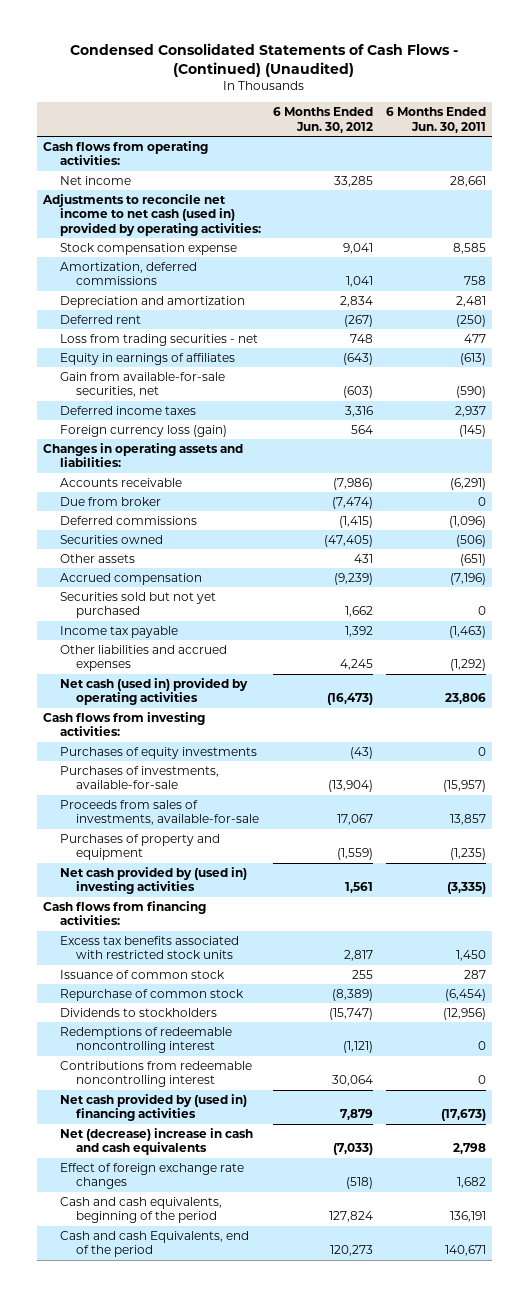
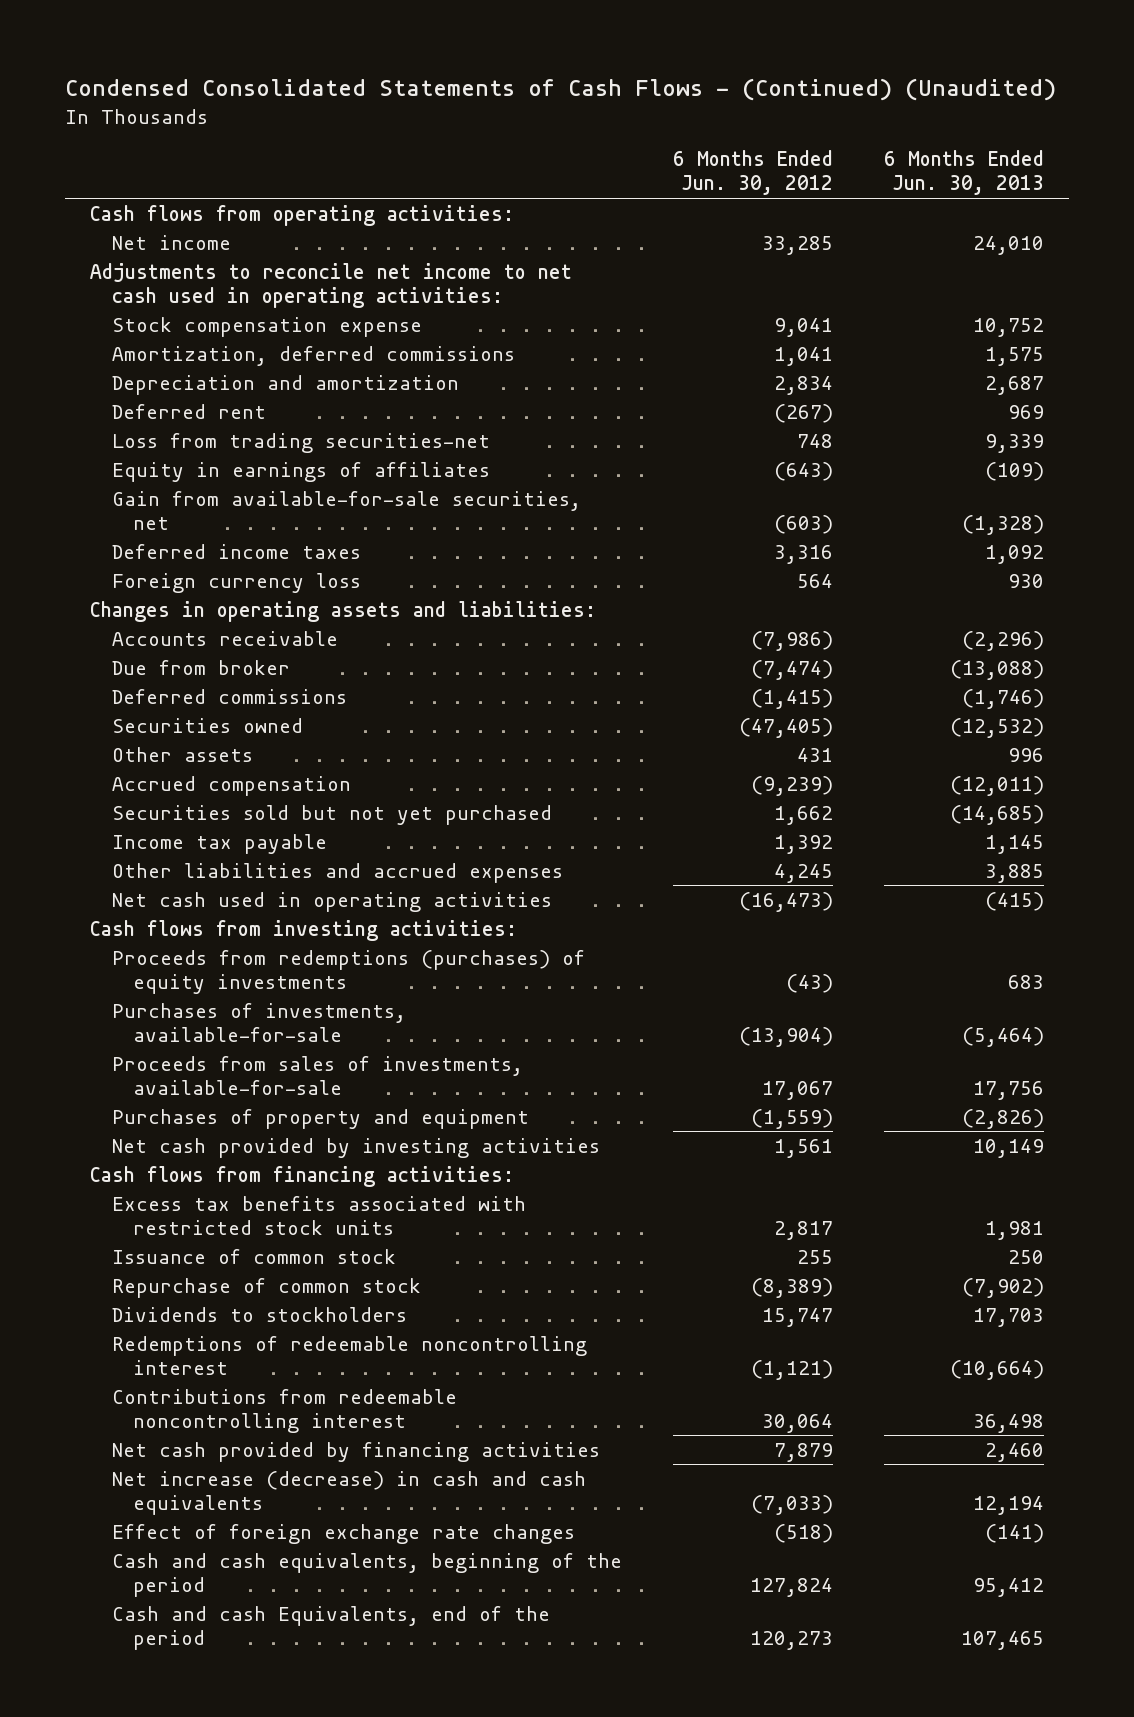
- | 6 Months Ended Jun. 30, 2012 | 6 Months Ended Jun. 30, 2011
+ | 6 Months Ended Jun. 30, 2012 | 6 Months Ended Jun. 30, 2013
- Adjustments to reconcile net income to net cash (used in) provided by operating activities:
+ Adjustments to reconcile net income to net cash used in operating activities:
- Loss from trading securities - net | 748 | 477
+ Loss from trading securities-net | 748 | 9,339
- Foreign currency loss (gain) | 564 | (145)
+ Foreign currency loss | 564 | 930
- Net cash (used in) provided by operating activities | (16,473) | 23,806
+ Net cash used in operating activities | (16,473) | (415)
- Purchases of equity investments | (43) | 0
+ Proceeds from redemptions (purchases) of equity investments | (43) | 683
- Net cash provided by (used in) investing activities | 1,561 | (3,335)
+ Net cash provided by investing activities | 1,561 | 10,149
- Dividends to stockholders | (15,747) | (12,956)
+ Dividends to stockholders | 15,747 | 17,703
- Net cash provided by (used in) financing activities | 7,879 | (17,673)
- Net (decrease) increase in cash and cash equivalents | (7,033) | 2,798
+ Net cash provided by financing activities | 7,879 | 2,460
+ Net increase (decrease) in cash and cash equivalents | (7,033) | 12,194

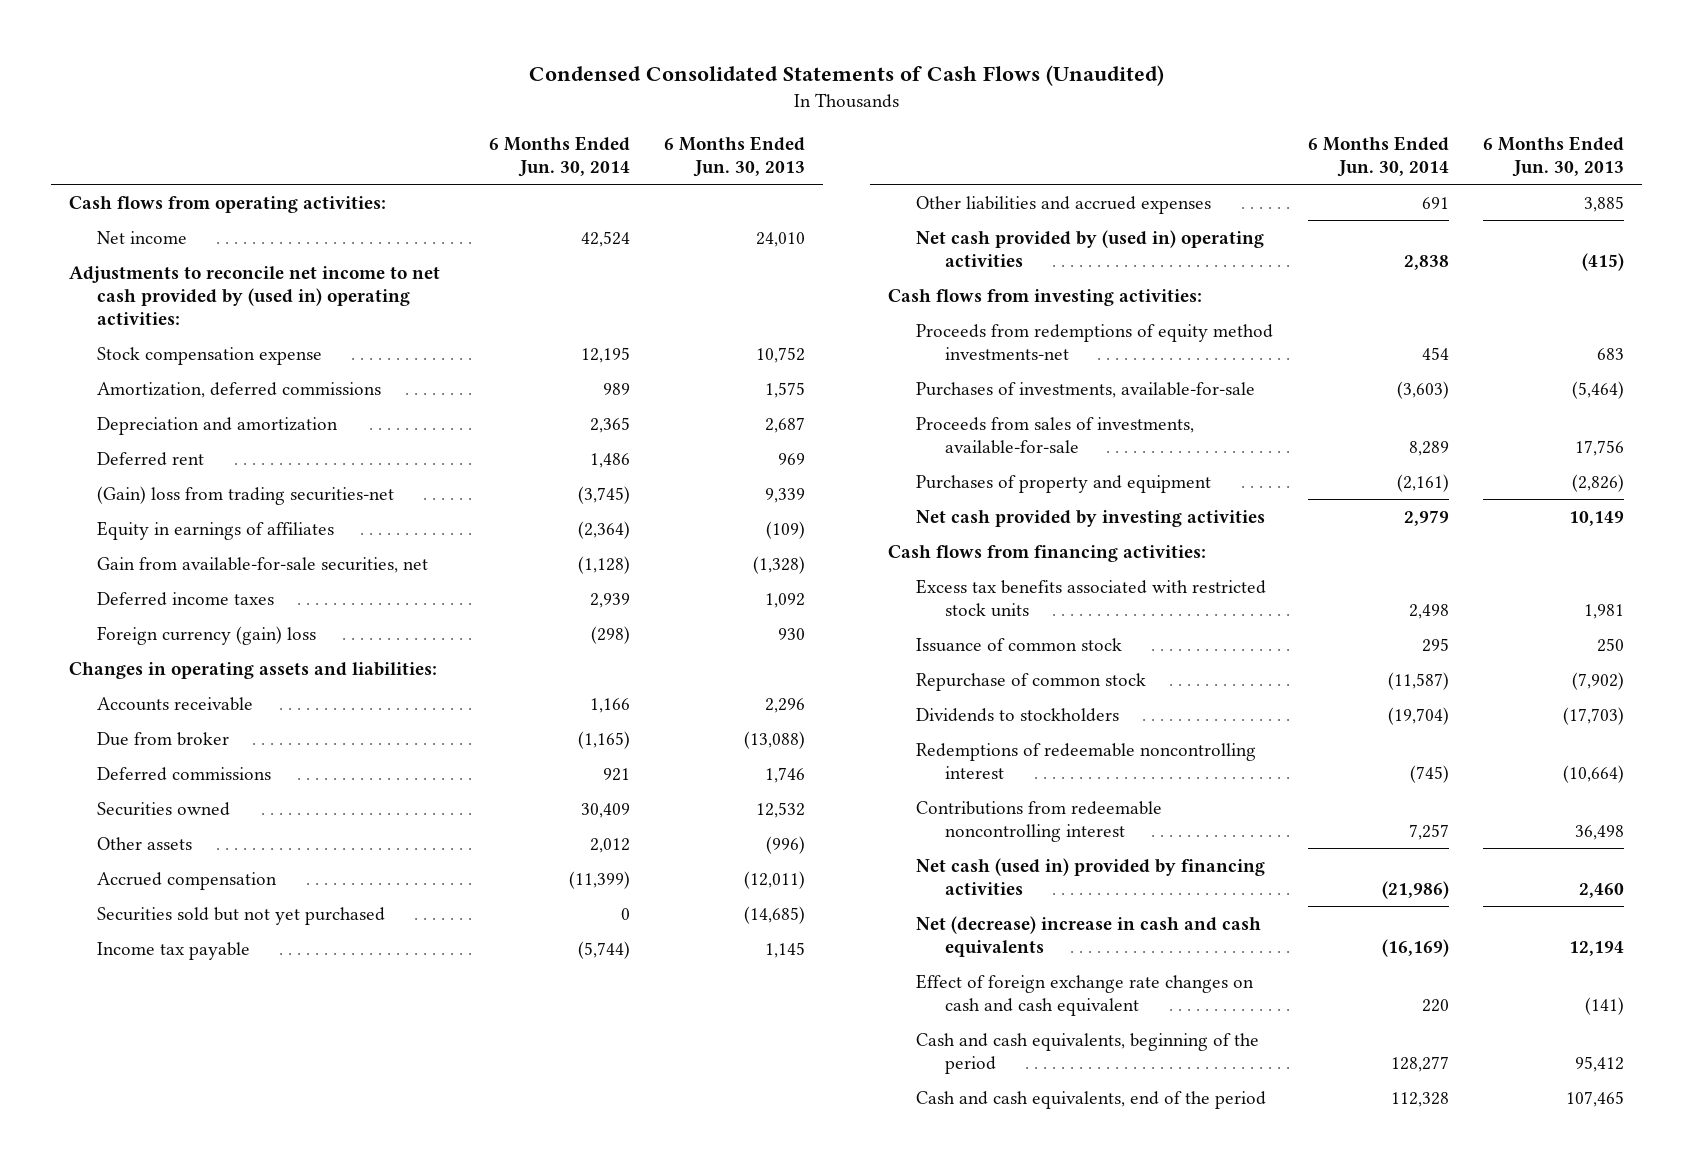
- Condensed Consolidated Statements of Cash Flows - (Continued) (Unaudited)
+ Condensed Consolidated Statements of Cash Flows (Unaudited)
- | 6 Months Ended Jun. 30, 2012 | 6 Months Ended Jun. 30, 2013
+ | 6 Months Ended Jun. 30, 2014 | 6 Months Ended Jun. 30, 2013
- Adjustments to reconcile net income to net cash used in operating activities:
+ Adjustments to reconcile net income to net cash provided by (used in) operating activities:
- Loss from trading securities-net | 748 | 9,339
+ (Gain) loss from trading securities-net | (3,745) | 9,339
- Foreign currency loss | 564 | 930
+ Foreign currency (gain) loss | (298) | 930
- Accounts receivable | (7,986) | (2,296)
+ Accounts receivable | 1,166 | 2,296
- Deferred commissions | (1,415) | (1,746)
- Securities owned | (47,405) | (12,532)
- Other assets | 431 | 996
+ Deferred commissions | 921 | 1,746
+ Securities owned | 30,409 | 12,532
+ Other assets | 2,012 | (996)
- Net cash used in operating activities | (16,473) | (415)
+ Net cash provided by (used in) operating activities | 2,838 | (415)
- Proceeds from redemptions (purchases) of equity investments | (43) | 683
+ Proceeds from redemptions of equity method investments-net | 454 | 683
- Dividends to stockholders | 15,747 | 17,703
+ Dividends to stockholders | (19,704) | (17,703)
- Net cash provided by financing activities | 7,879 | 2,460
- Net increase (decrease) in cash and cash equivalents | (7,033) | 12,194
- Effect of foreign exchange rate changes | (518) | (141)
+ Net cash (used in) provided by financing activities | (21,986) | 2,460
+ Net (decrease) increase in cash and cash equivalents | (16,169) | 12,194
+ Effect of foreign exchange rate changes on cash and cash equivalent | 220 | (141)
- Cash and cash Equivalents, end of the period | 120,273 | 107,465
+ Cash and cash equivalents, end of the period | 112,328 | 107,465

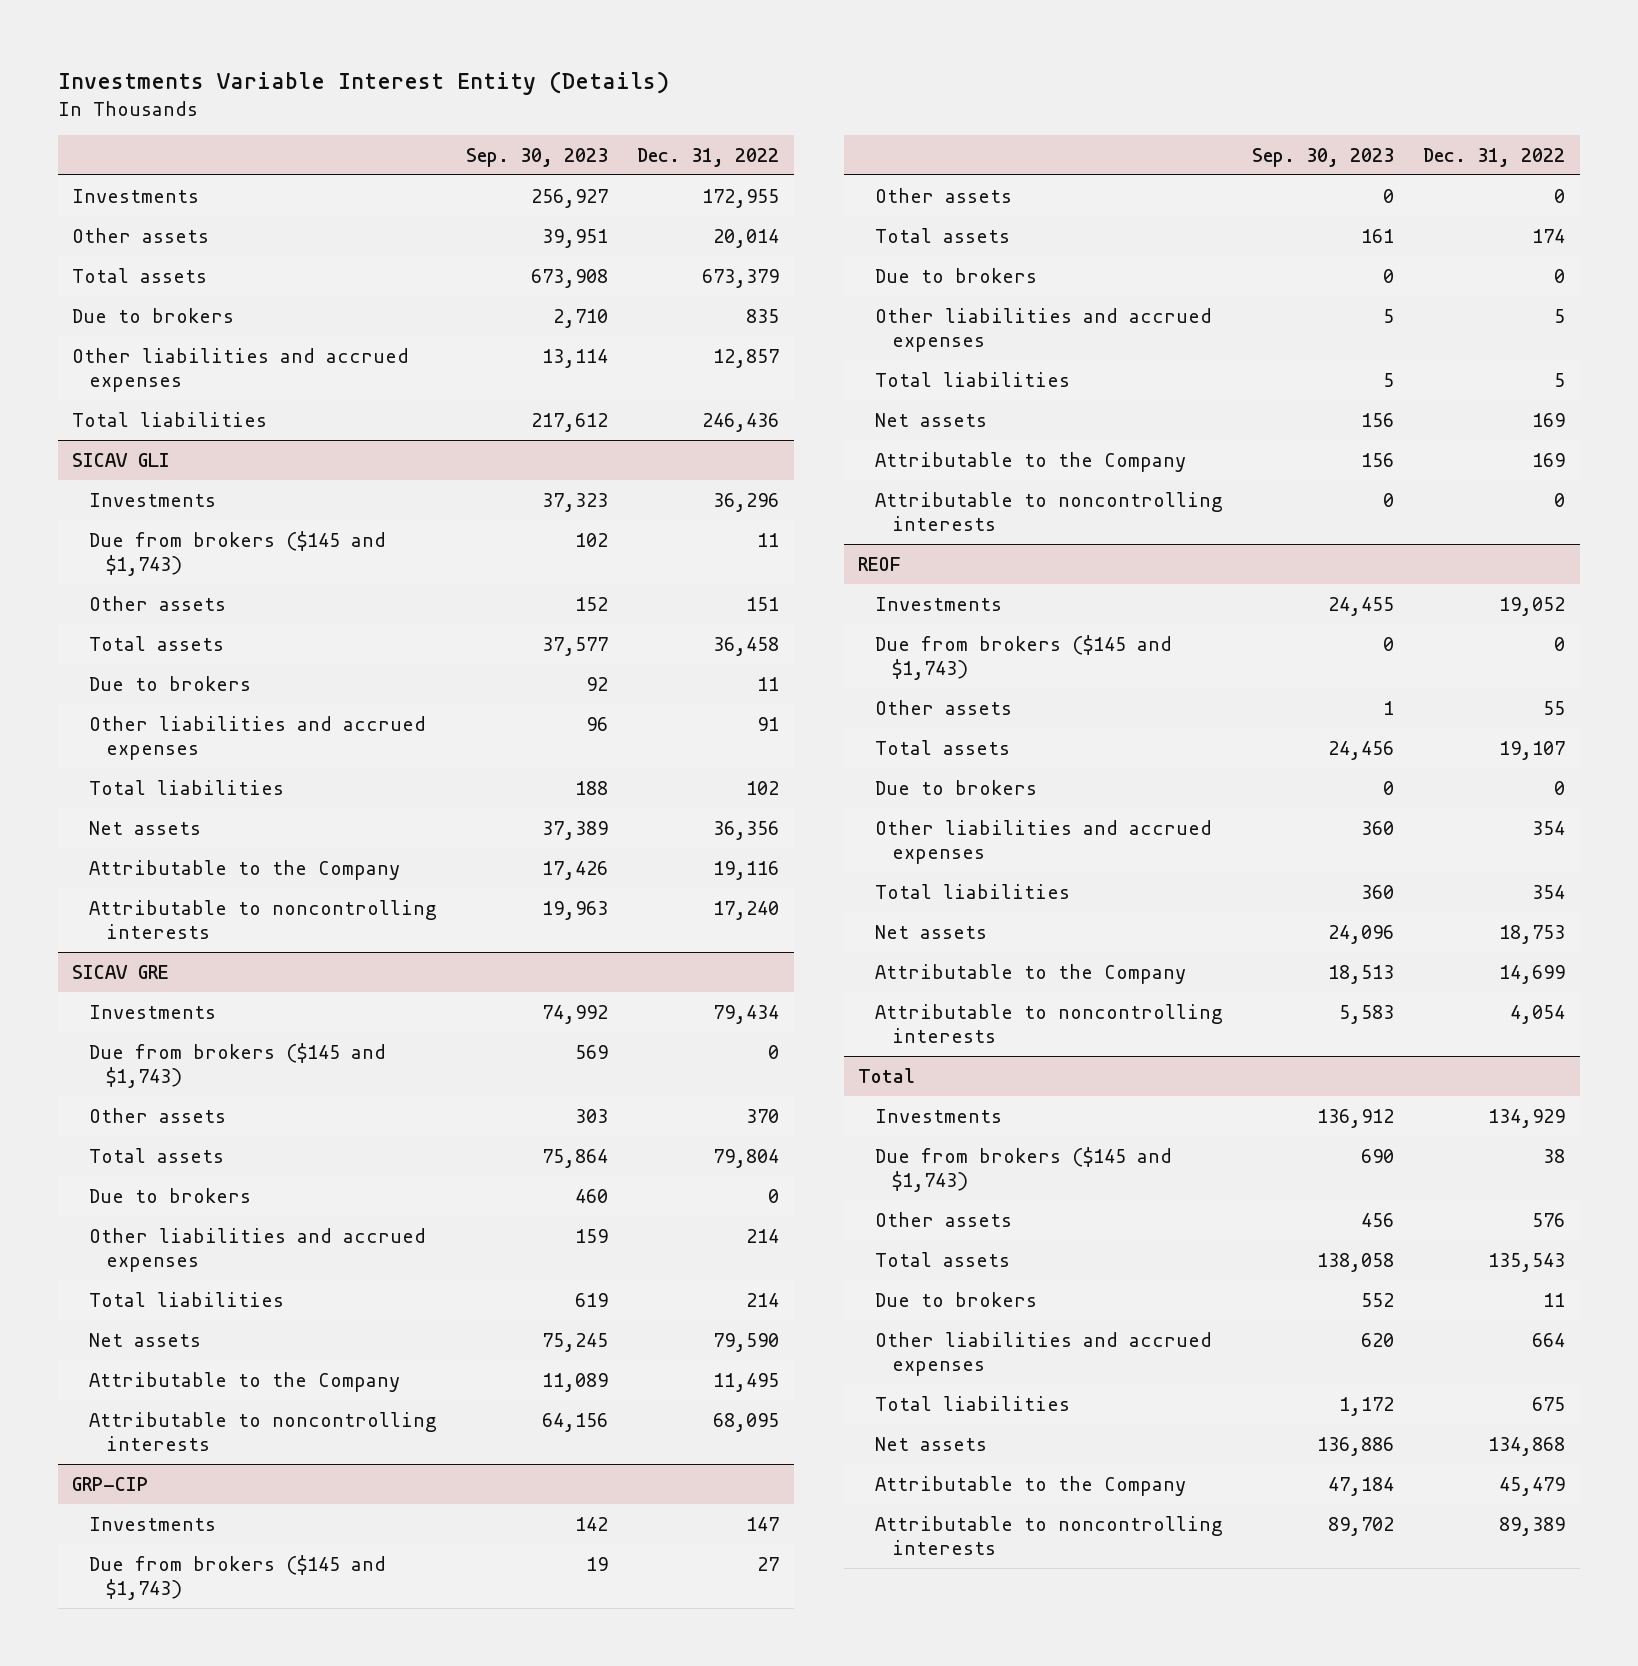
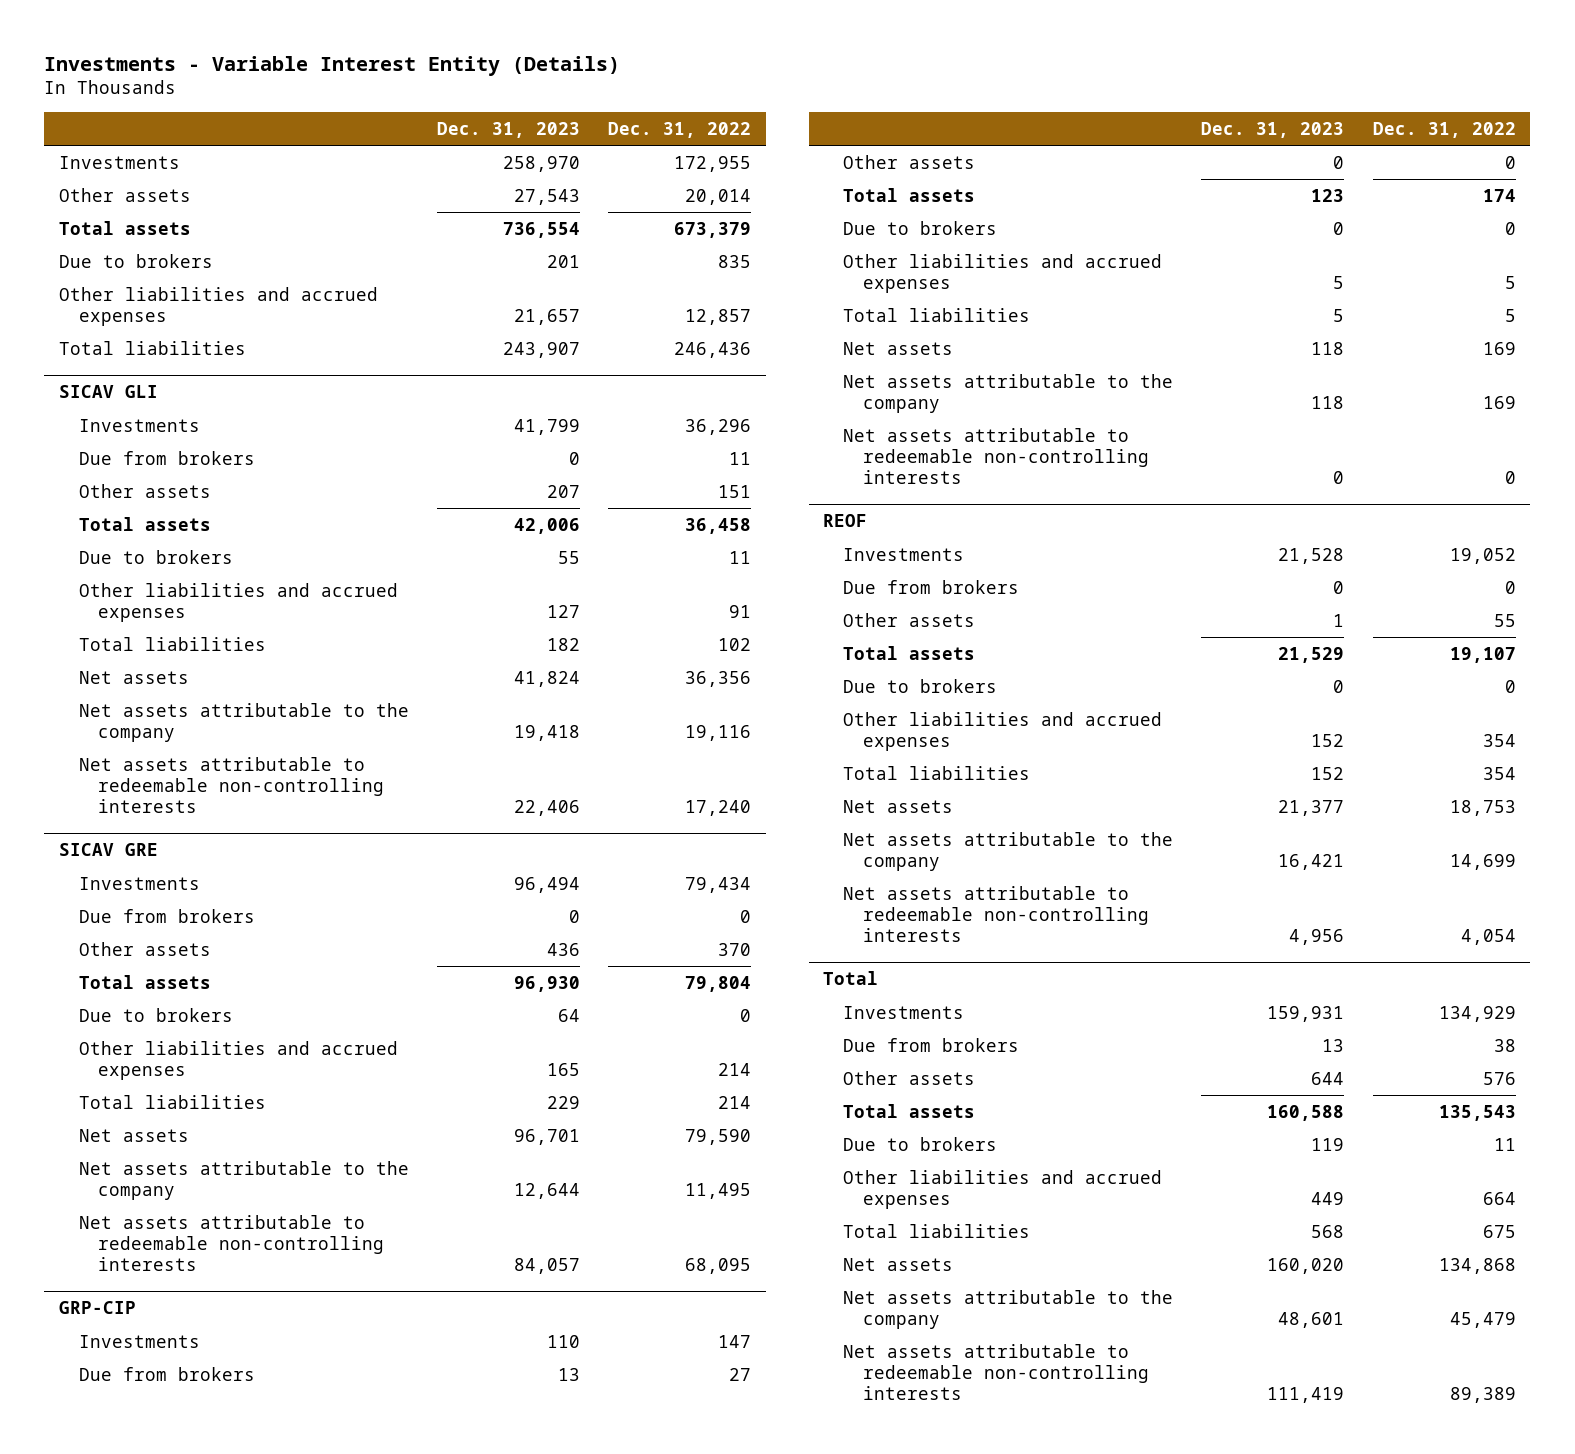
- Investments Variable Interest Entity (Details)
+ Investments - Variable Interest Entity (Details)
- | Sep. 30, 2023 | Dec. 31, 2022
+ | Dec. 31, 2023 | Dec. 31, 2022
@ SICAV GLI
- Due from brokers ($145 and $1,743) | 102 | 11
+ Due from brokers | 0 | 11
- Attributable to the Company | 17,426 | 19,116
- Attributable to noncontrolling interests | 19,963 | 17,240
+ Net assets attributable to the company | 19,418 | 19,116
+ Net assets attributable to redeemable non-controlling interests | 22,406 | 17,240
@ SICAV GRE
- Due from brokers ($145 and $1,743) | 569 | 0
+ Due from brokers | 0 | 0
- Attributable to the Company | 11,089 | 11,495
- Attributable to noncontrolling interests | 64,156 | 68,095
+ Net assets attributable to the company | 12,644 | 11,495
+ Net assets attributable to redeemable non-controlling interests | 84,057 | 68,095
@ GRP-CIP
- Due from brokers ($145 and $1,743) | 19 | 27
+ Due from brokers | 13 | 27
- Attributable to the Company | 156 | 169
- Attributable to noncontrolling interests | 0 | 0
+ Net assets attributable to the company | 118 | 169
+ Net assets attributable to redeemable non-controlling interests | 0 | 0
@ REOF
- Due from brokers ($145 and $1,743) | 0 | 0
+ Due from brokers | 0 | 0
- Attributable to the Company | 18,513 | 14,699
- Attributable to noncontrolling interests | 5,583 | 4,054
+ Net assets attributable to the company | 16,421 | 14,699
+ Net assets attributable to redeemable non-controlling interests | 4,956 | 4,054
@ Total
- Due from brokers ($145 and $1,743) | 690 | 38
+ Due from brokers | 13 | 38
- Attributable to the Company | 47,184 | 45,479
- Attributable to noncontrolling interests | 89,702 | 89,389
+ Net assets attributable to the company | 48,601 | 45,479
+ Net assets attributable to redeemable non-controlling interests | 111,419 | 89,389

